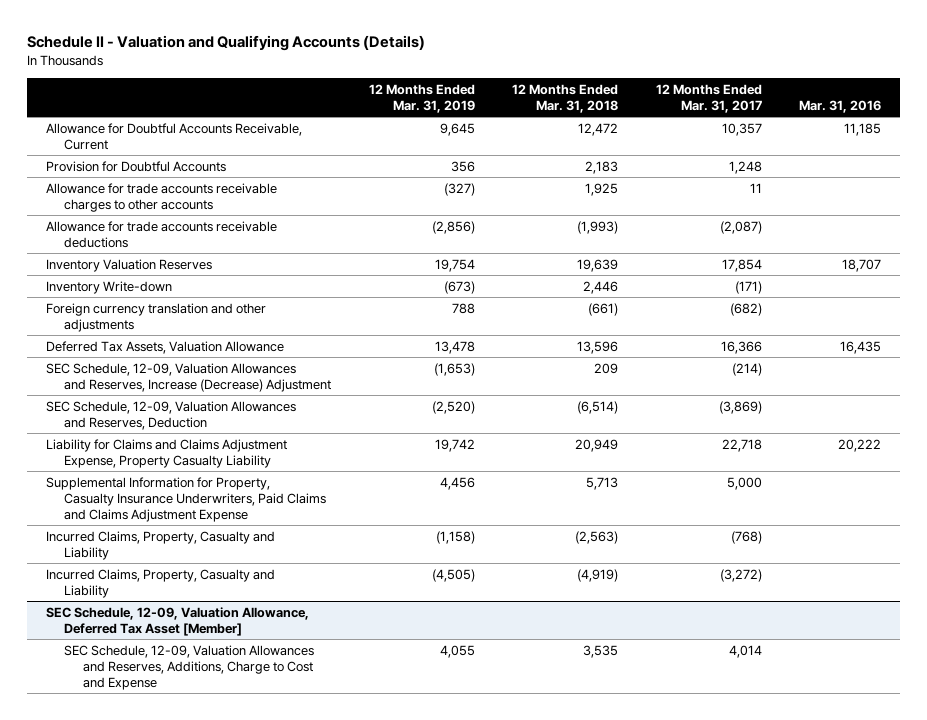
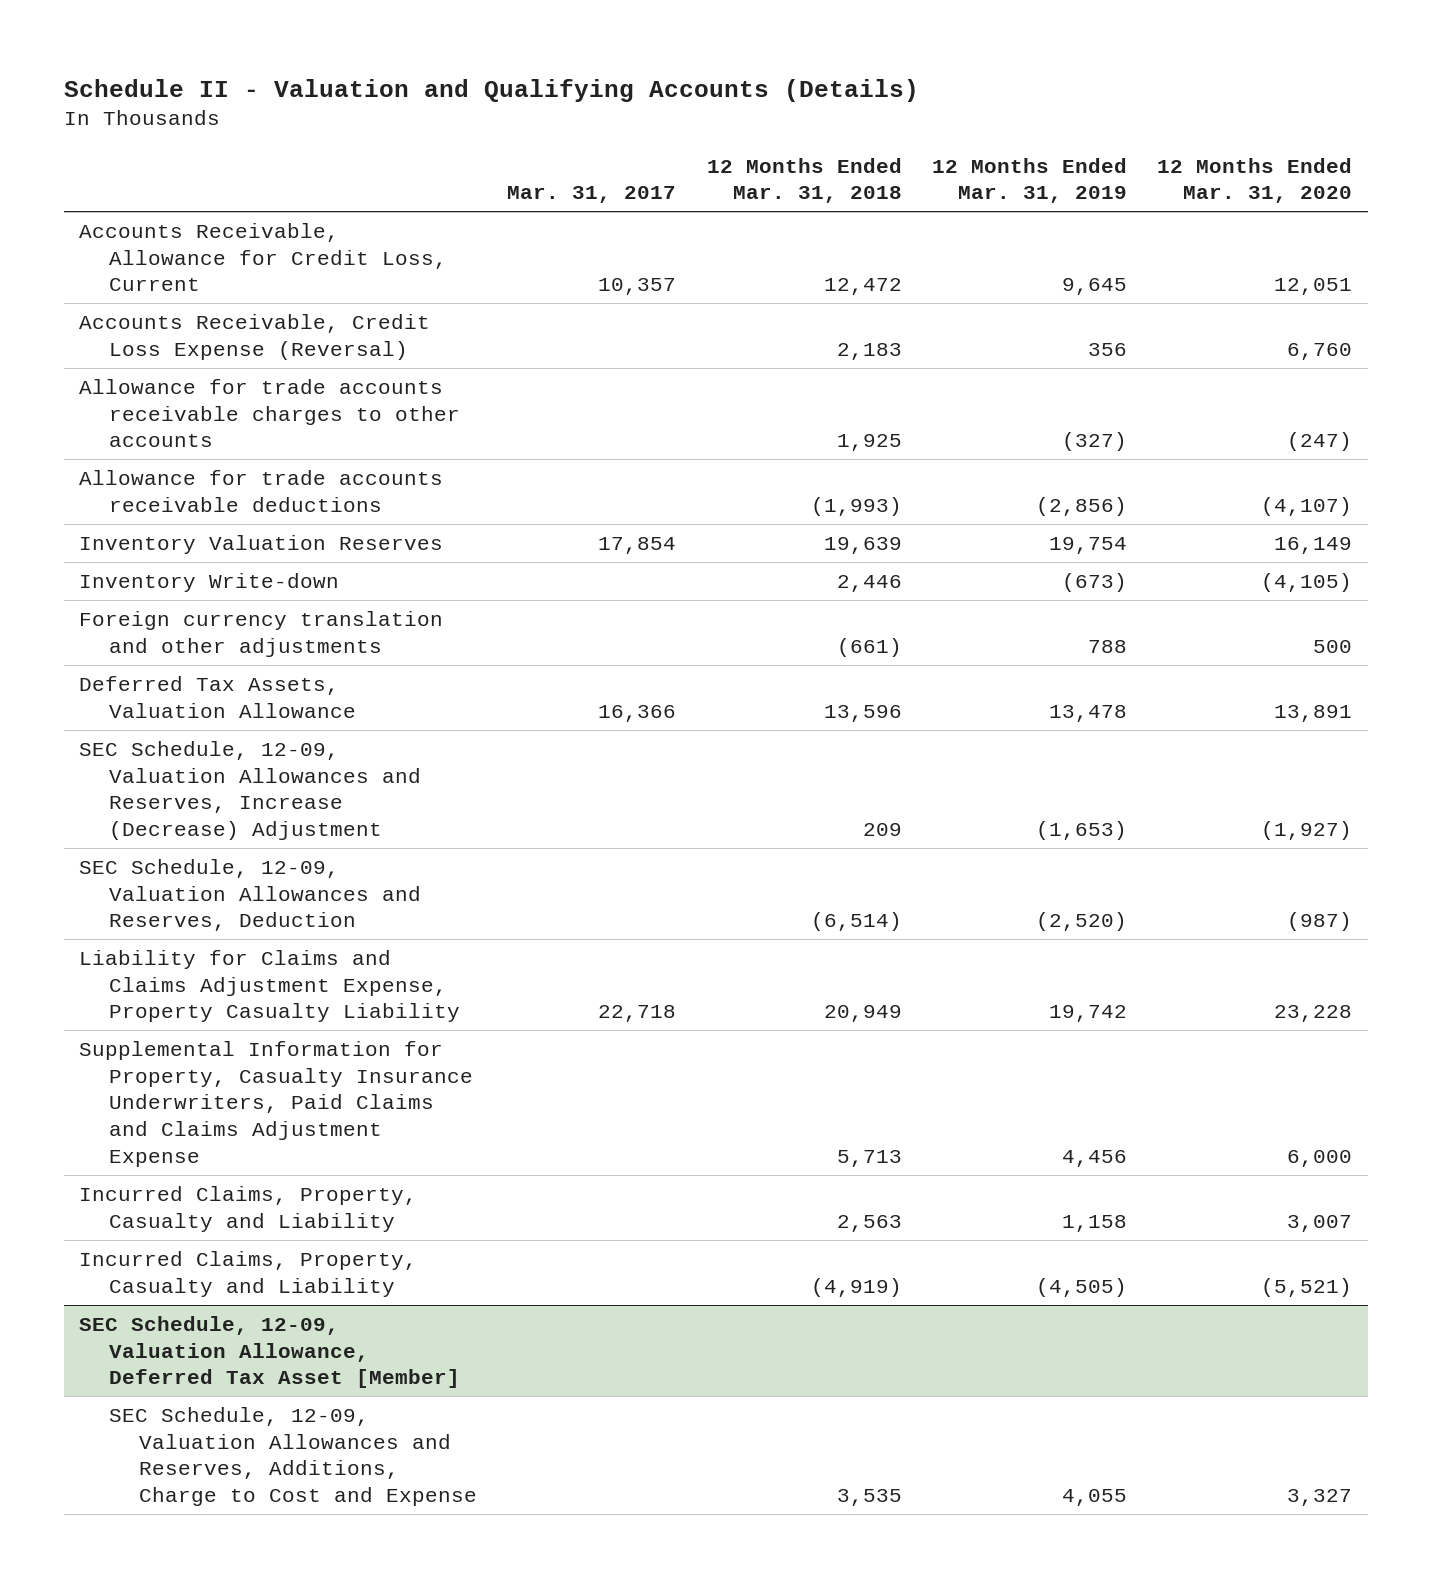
- | 12 Months Ended Mar. 31, 2019 | 12 Months Ended Mar. 31, 2018 | 12 Months Ended Mar. 31, 2017 | Mar. 31, 2016
+ | Mar. 31, 2017 | 12 Months Ended Mar. 31, 2018 | 12 Months Ended Mar. 31, 2019 | 12 Months Ended Mar. 31, 2020
- Allowance for Doubtful Accounts Receivable, Current | 9,645 | 12,472 | 10,357 | 11,185
- Provision for Doubtful Accounts | 356 | 2,183 | 1,248 |
+ Accounts Receivable, Allowance for Credit Loss, Current | 10,357 | 12,472 | 9,645 | 12,051
+ Accounts Receivable, Credit Loss Expense (Reversal) | | 2,183 | 356 | 6,760
- Incurred Claims, Property, Casualty and Liability | (1,158) | (2,563) | (768) |
+ Incurred Claims, Property, Casualty and Liability | | 2,563 | 1,158 | 3,007

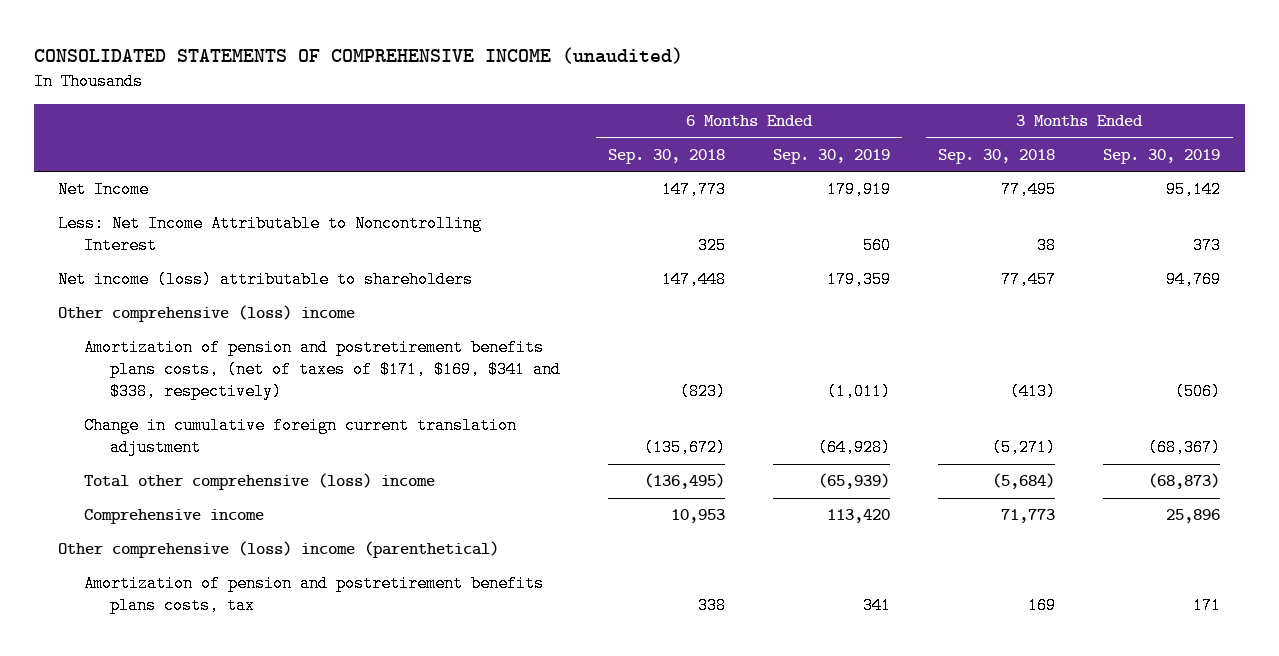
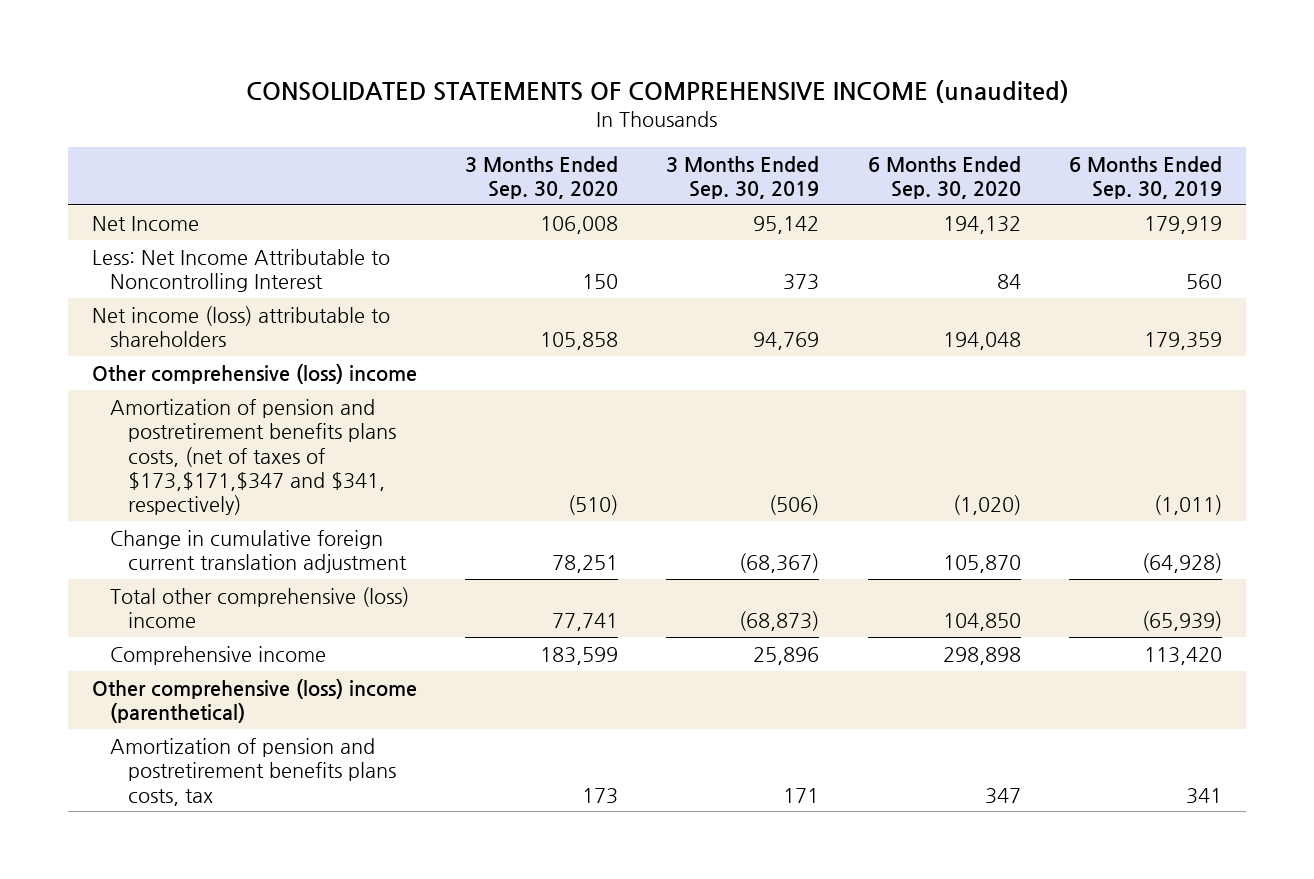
- | 6 Months Ended Sep. 30, 2018 | 6 Months Ended Sep. 30, 2019 | 3 Months Ended Sep. 30, 2018 | 3 Months Ended Sep. 30, 2019
+ | 3 Months Ended Sep. 30, 2020 | 3 Months Ended Sep. 30, 2019 | 6 Months Ended Sep. 30, 2020 | 6 Months Ended Sep. 30, 2019
- Amortization of pension and postretirement benefits plans costs, (net of taxes of $171, $169, $341 and $338, respectively) | (823) | (1,011) | (413) | (506)
+ Amortization of pension and postretirement benefits plans costs, (net of taxes of $173,$171,$347 and $341, respectively) | (510) | (506) | (1,020) | (1,011)

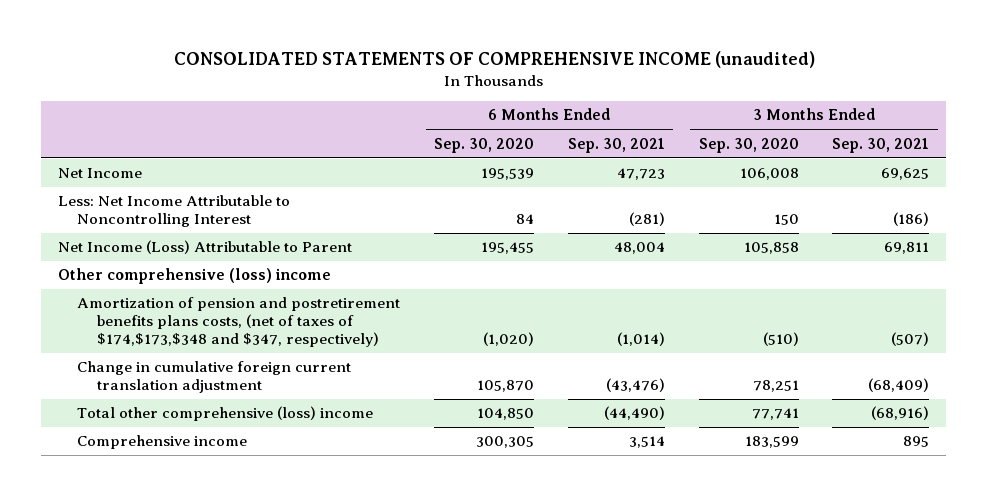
- | 3 Months Ended Sep. 30, 2020 | 3 Months Ended Sep. 30, 2019 | 6 Months Ended Sep. 30, 2020 | 6 Months Ended Sep. 30, 2019
+ | 6 Months Ended Sep. 30, 2020 | 6 Months Ended Sep. 30, 2021 | 3 Months Ended Sep. 30, 2020 | 3 Months Ended Sep. 30, 2021
- Net Income | 106,008 | 95,142 | 194,132 | 179,919
+ Net Income | 195,539 | 47,723 | 106,008 | 69,625
- Net income (loss) attributable to shareholders | 105,858 | 94,769 | 194,048 | 179,359
+ Net Income (Loss) Attributable to Parent | 195,455 | 48,004 | 105,858 | 69,811
- Amortization of pension and postretirement benefits plans costs, (net of taxes of $173,$171,$347 and $341, respectively) | (510) | (506) | (1,020) | (1,011)
+ Amortization of pension and postretirement benefits plans costs, (net of taxes of $174,$173,$348 and $347, respectively) | (1,020) | (1,014) | (510) | (507)
- Comprehensive income | 183,599 | 25,896 | 298,898 | 113,420
- Other comprehensive (loss) income (parenthetical)
- Amortization of pension and postretirement benefits plans costs, tax | 173 | 171 | 347 | 341
+ Comprehensive income | 300,305 | 3,514 | 183,599 | 895

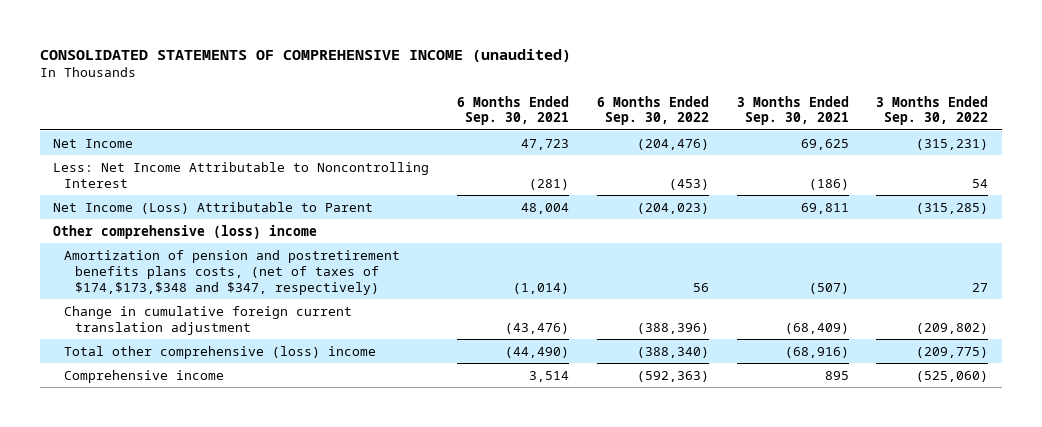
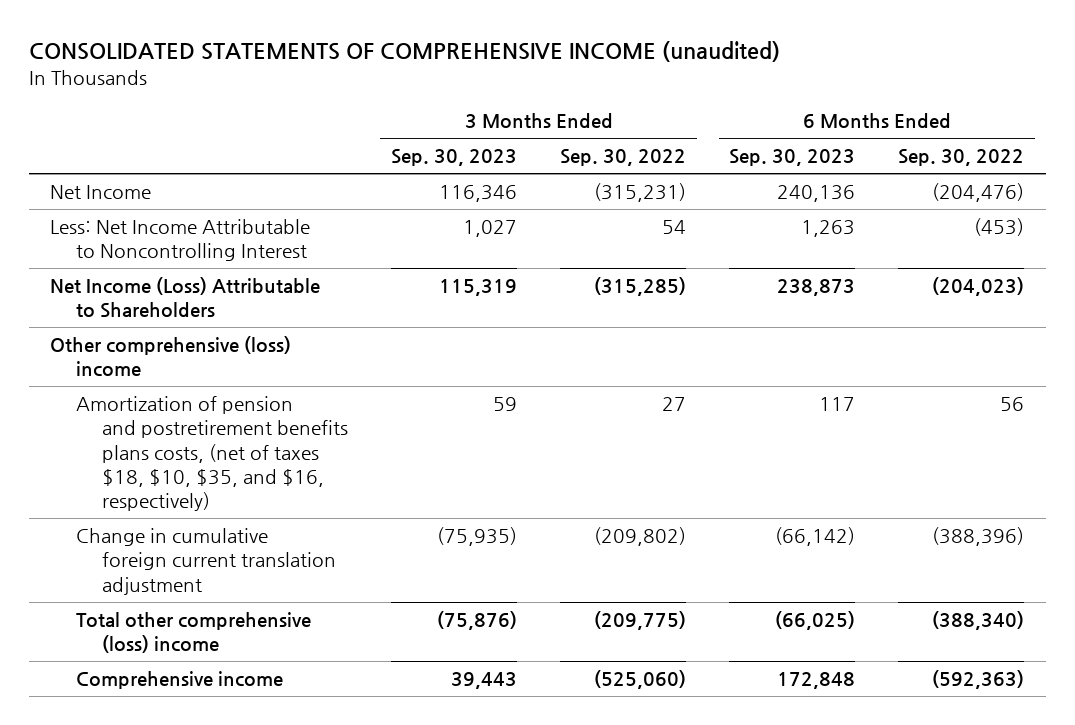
- | 6 Months Ended Sep. 30, 2021 | 6 Months Ended Sep. 30, 2022 | 3 Months Ended Sep. 30, 2021 | 3 Months Ended Sep. 30, 2022
+ | 3 Months Ended Sep. 30, 2023 | 3 Months Ended Sep. 30, 2022 | 6 Months Ended Sep. 30, 2023 | 6 Months Ended Sep. 30, 2022
- Net Income (Loss) Attributable to Parent | 48,004 | (204,023) | 69,811 | (315,285)
+ Net Income (Loss) Attributable to Shareholders | 115,319 | (315,285) | 238,873 | (204,023)
- Amortization of pension and postretirement benefits plans costs, (net of taxes of $174,$173,$348 and $347, respectively) | (1,014) | 56 | (507) | 27
+ Amortization of pension and postretirement benefits plans costs, (net of taxes $18, $10, $35, and $16, respectively) | 59 | 27 | 117 | 56

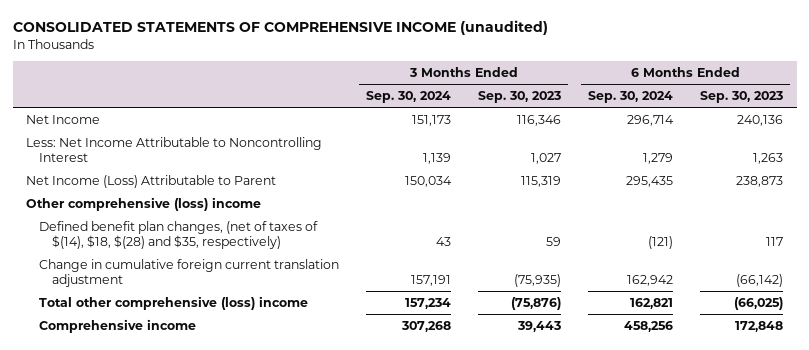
- | 3 Months Ended Sep. 30, 2023 | 3 Months Ended Sep. 30, 2022 | 6 Months Ended Sep. 30, 2023 | 6 Months Ended Sep. 30, 2022
+ | 3 Months Ended Sep. 30, 2024 | 3 Months Ended Sep. 30, 2023 | 6 Months Ended Sep. 30, 2024 | 6 Months Ended Sep. 30, 2023
- Net Income (Loss) Attributable to Shareholders | 115,319 | (315,285) | 238,873 | (204,023)
+ Net Income (Loss) Attributable to Parent | 150,034 | 115,319 | 295,435 | 238,873
- Amortization of pension and postretirement benefits plans costs, (net of taxes $18, $10, $35, and $16, respectively) | 59 | 27 | 117 | 56
+ Defined benefit plan changes, (net of taxes of $(14), $18, $(28) and $35, respectively) | 43 | 59 | (121) | 117

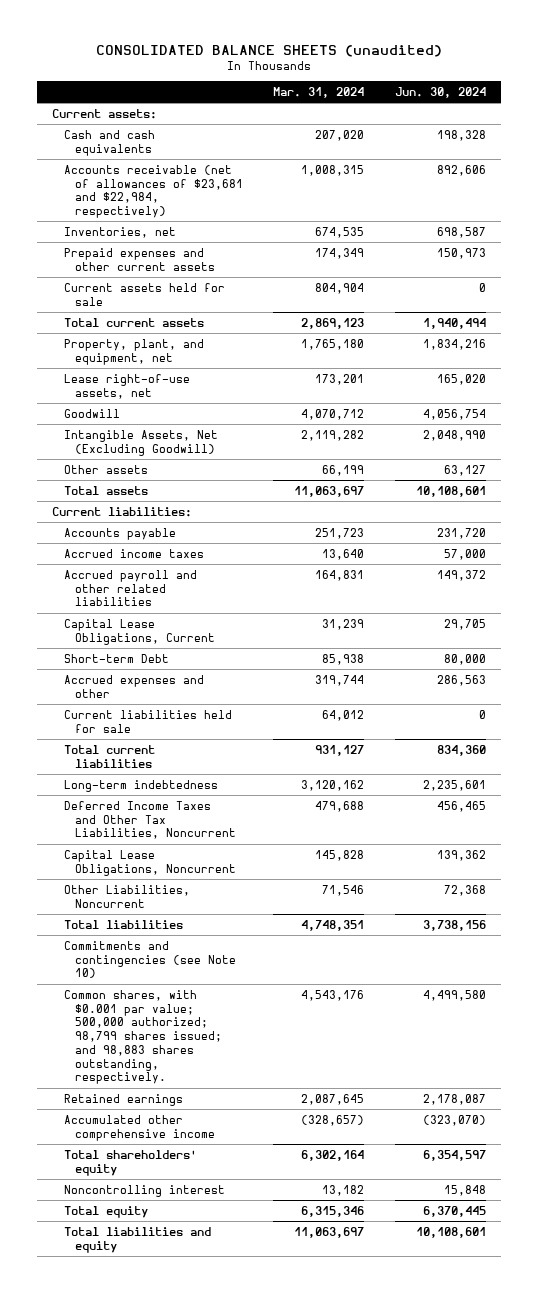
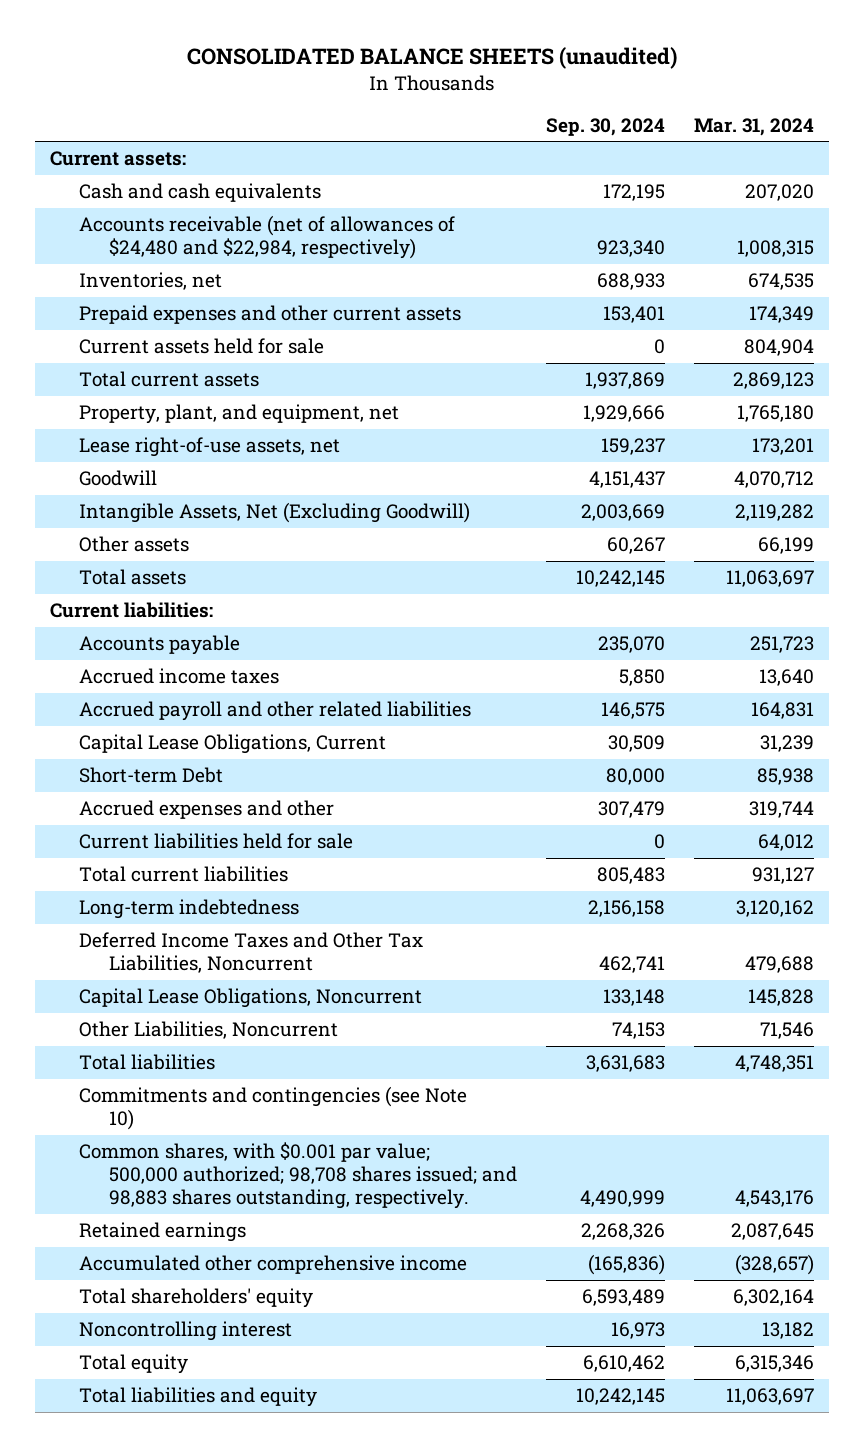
- | Mar. 31, 2024 | Jun. 30, 2024
+ | Sep. 30, 2024 | Mar. 31, 2024
- Accounts receivable (net of allowances of $23,681 and $22,984, respectively) | 1,008,315 | 892,606
+ Accounts receivable (net of allowances of $24,480 and $22,984, respectively) | 923,340 | 1,008,315
- Common shares, with $0.001 par value; 500,000 authorized; 98,799 shares issued; and 98,883 shares outstanding, respectively. | 4,543,176 | 4,499,580
+ Common shares, with $0.001 par value; 500,000 authorized; 98,708 shares issued; and 98,883 shares outstanding, respectively. | 4,490,999 | 4,543,176

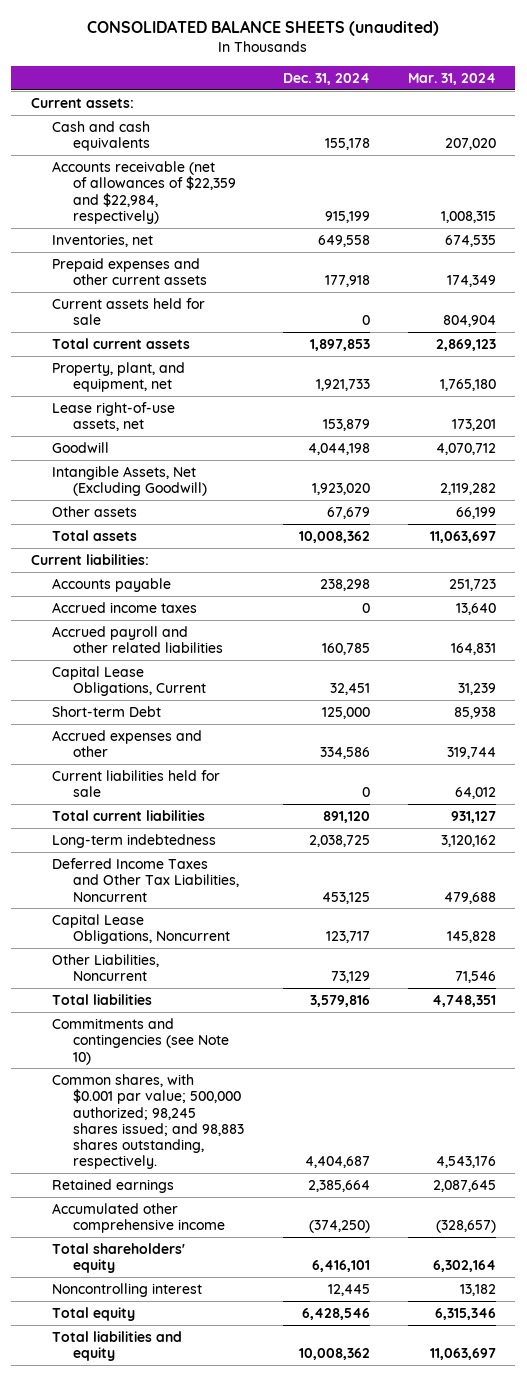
- | Sep. 30, 2024 | Mar. 31, 2024
+ | Dec. 31, 2024 | Mar. 31, 2024
- Accounts receivable (net of allowances of $24,480 and $22,984, respectively) | 923,340 | 1,008,315
+ Accounts receivable (net of allowances of $22,359 and $22,984, respectively) | 915,199 | 1,008,315
- Common shares, with $0.001 par value; 500,000 authorized; 98,708 shares issued; and 98,883 shares outstanding, respectively. | 4,490,999 | 4,543,176
+ Common shares, with $0.001 par value; 500,000 authorized; 98,245 shares issued; and 98,883 shares outstanding, respectively. | 4,404,687 | 4,543,176

